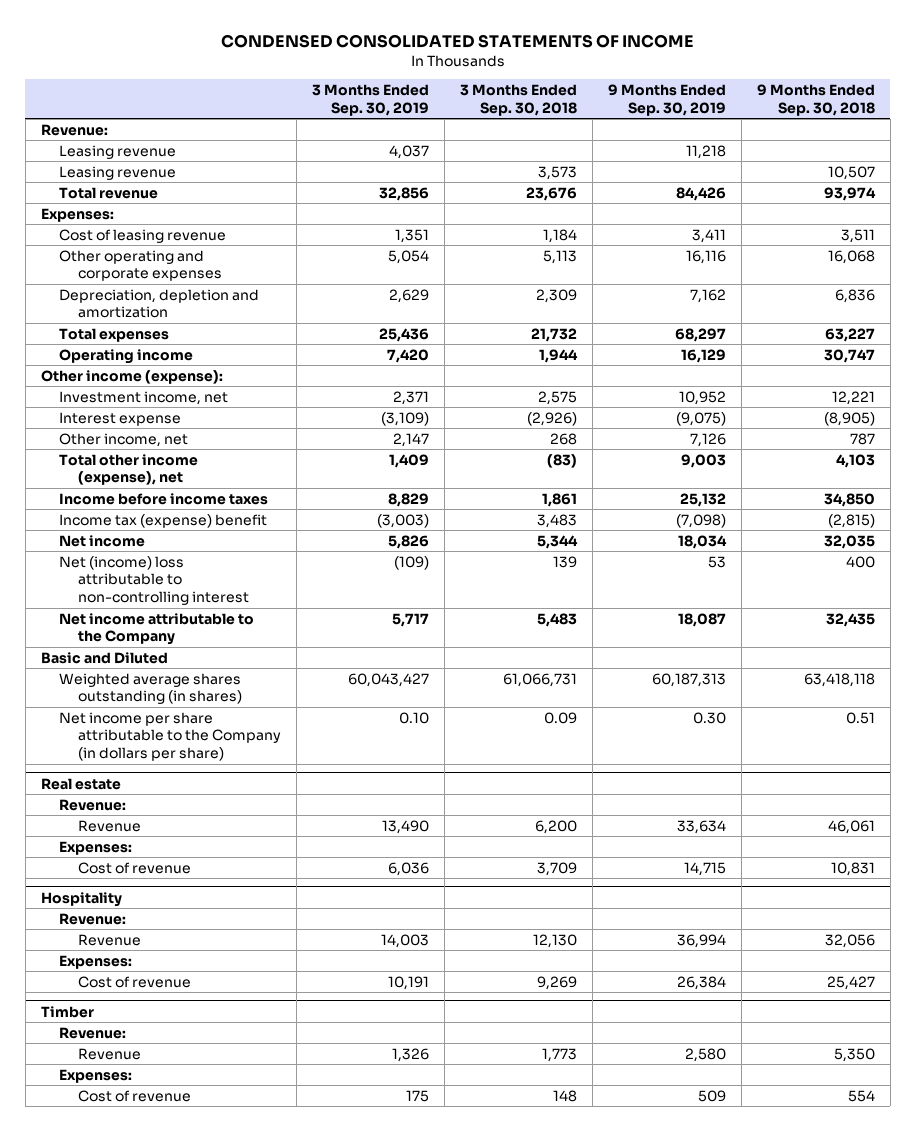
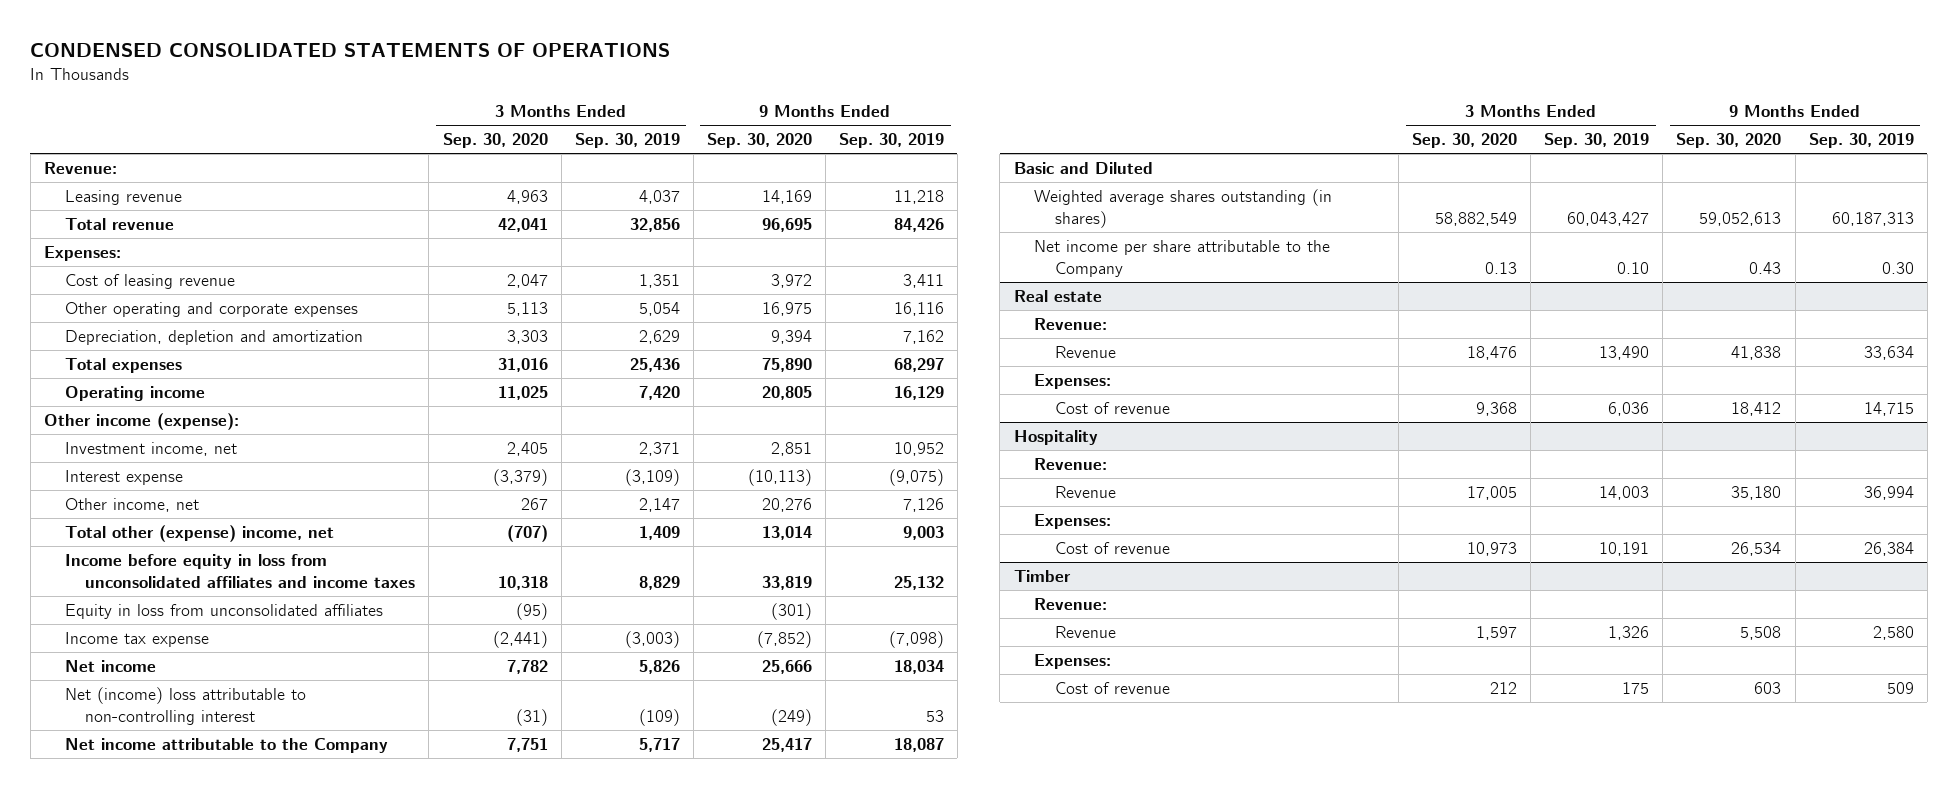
- CONDENSED CONSOLIDATED STATEMENTS OF INCOME
+ CONDENSED CONSOLIDATED STATEMENTS OF OPERATIONS
- | 3 Months Ended Sep. 30, 2019 | 3 Months Ended Sep. 30, 2018 | 9 Months Ended Sep. 30, 2019 | 9 Months Ended Sep. 30, 2018
+ | 3 Months Ended Sep. 30, 2020 | 3 Months Ended Sep. 30, 2019 | 9 Months Ended Sep. 30, 2020 | 9 Months Ended Sep. 30, 2019
- Leasing revenue | | 3,573 | | 10,507
- Total other income (expense), net | 1,409 | (83) | 9,003 | 4,103
- Income before income taxes | 8,829 | 1,861 | 25,132 | 34,850
- Income tax (expense) benefit | (3,003) | 3,483 | (7,098) | (2,815)
+ Total other (expense) income, net | (707) | 1,409 | 13,014 | 9,003
+ Income before equity in loss from unconsolidated affiliates and income taxes | 10,318 | 8,829 | 33,819 | 25,132
+ Equity in loss from unconsolidated affiliates | (95) | | (301) |
+ Income tax expense | (2,441) | (3,003) | (7,852) | (7,098)
- Net income per share attributable to the Company (in dollars per share) | 0.10 | 0.09 | 0.30 | 0.51
+ Net income per share attributable to the Company | 0.13 | 0.10 | 0.43 | 0.30

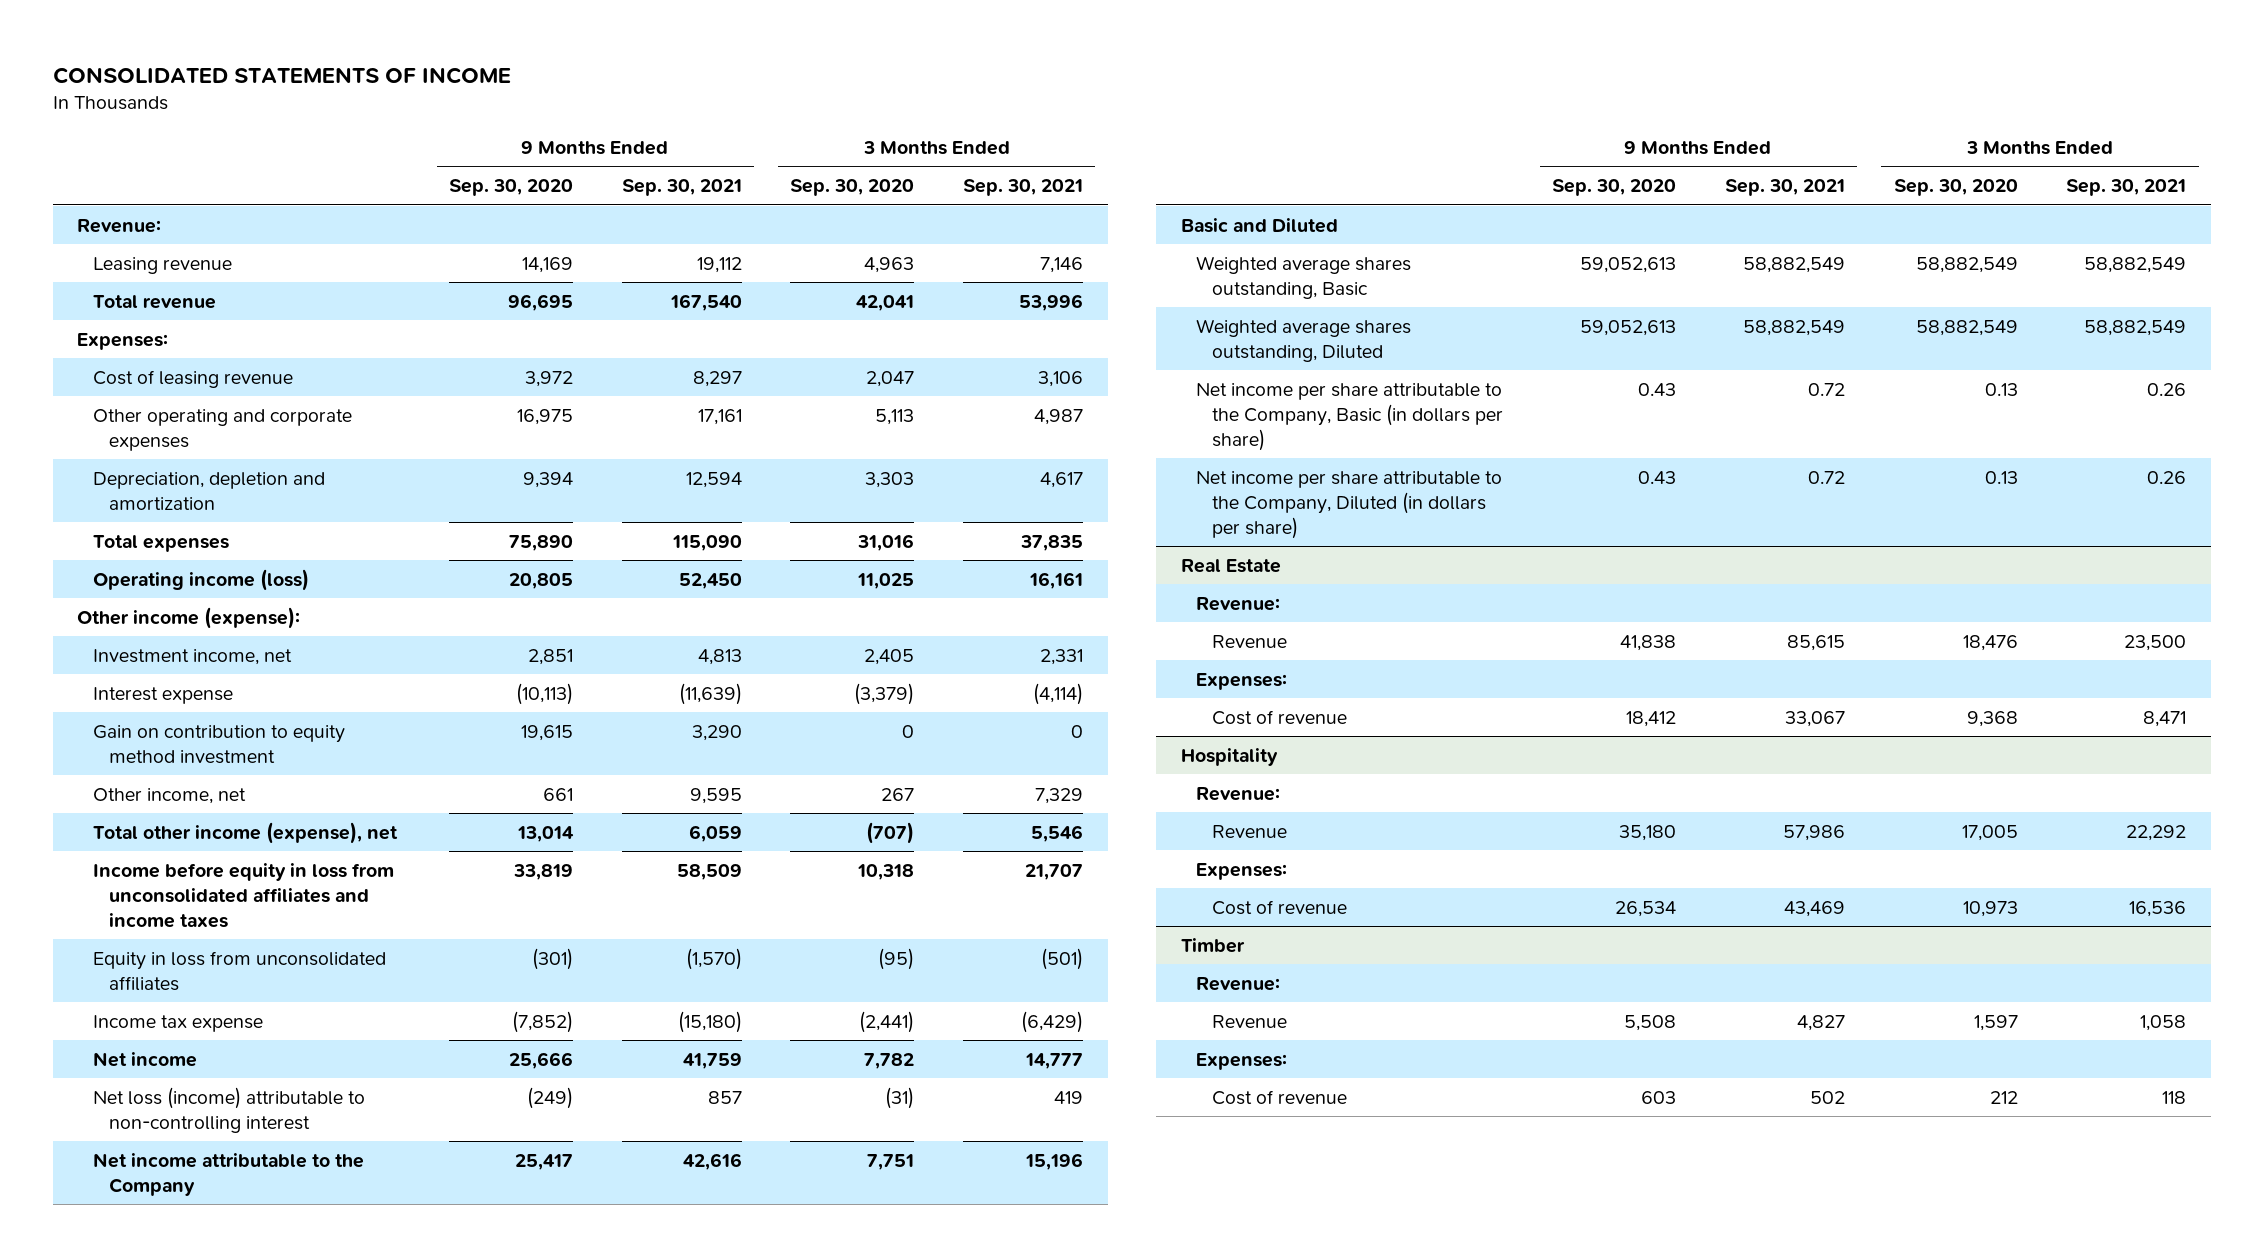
- CONDENSED CONSOLIDATED STATEMENTS OF OPERATIONS
+ CONSOLIDATED STATEMENTS OF INCOME
- | 3 Months Ended Sep. 30, 2020 | 3 Months Ended Sep. 30, 2019 | 9 Months Ended Sep. 30, 2020 | 9 Months Ended Sep. 30, 2019
+ | 9 Months Ended Sep. 30, 2020 | 9 Months Ended Sep. 30, 2021 | 3 Months Ended Sep. 30, 2020 | 3 Months Ended Sep. 30, 2021
- Operating income | 11,025 | 7,420 | 20,805 | 16,129
+ Operating income (loss) | 20,805 | 52,450 | 11,025 | 16,161
- Other income, net | 267 | 2,147 | 20,276 | 7,126
- Total other (expense) income, net | (707) | 1,409 | 13,014 | 9,003
+ Gain on contribution to equity method investment | 19,615 | 3,290 | 0 | 0
+ Other income, net | 661 | 9,595 | 267 | 7,329
+ Total other income (expense), net | 13,014 | 6,059 | (707) | 5,546
- Net (income) loss attributable to non-controlling interest | (31) | (109) | (249) | 53
+ Net loss (income) attributable to non-controlling interest | (249) | 857 | (31) | 419
- Weighted average shares outstanding (in shares) | 58,882,549 | 60,043,427 | 59,052,613 | 60,187,313
- Net income per share attributable to the Company | 0.13 | 0.10 | 0.43 | 0.30
- Real estate
+ Weighted average shares outstanding, Basic | 59,052,613 | 58,882,549 | 58,882,549 | 58,882,549
+ Weighted average shares outstanding, Diluted | 59,052,613 | 58,882,549 | 58,882,549 | 58,882,549
+ Net income per share attributable to the Company, Basic (in dollars per share) | 0.43 | 0.72 | 0.13 | 0.26
+ Net income per share attributable to the Company, Diluted (in dollars per share) | 0.43 | 0.72 | 0.13 | 0.26
+ Real Estate

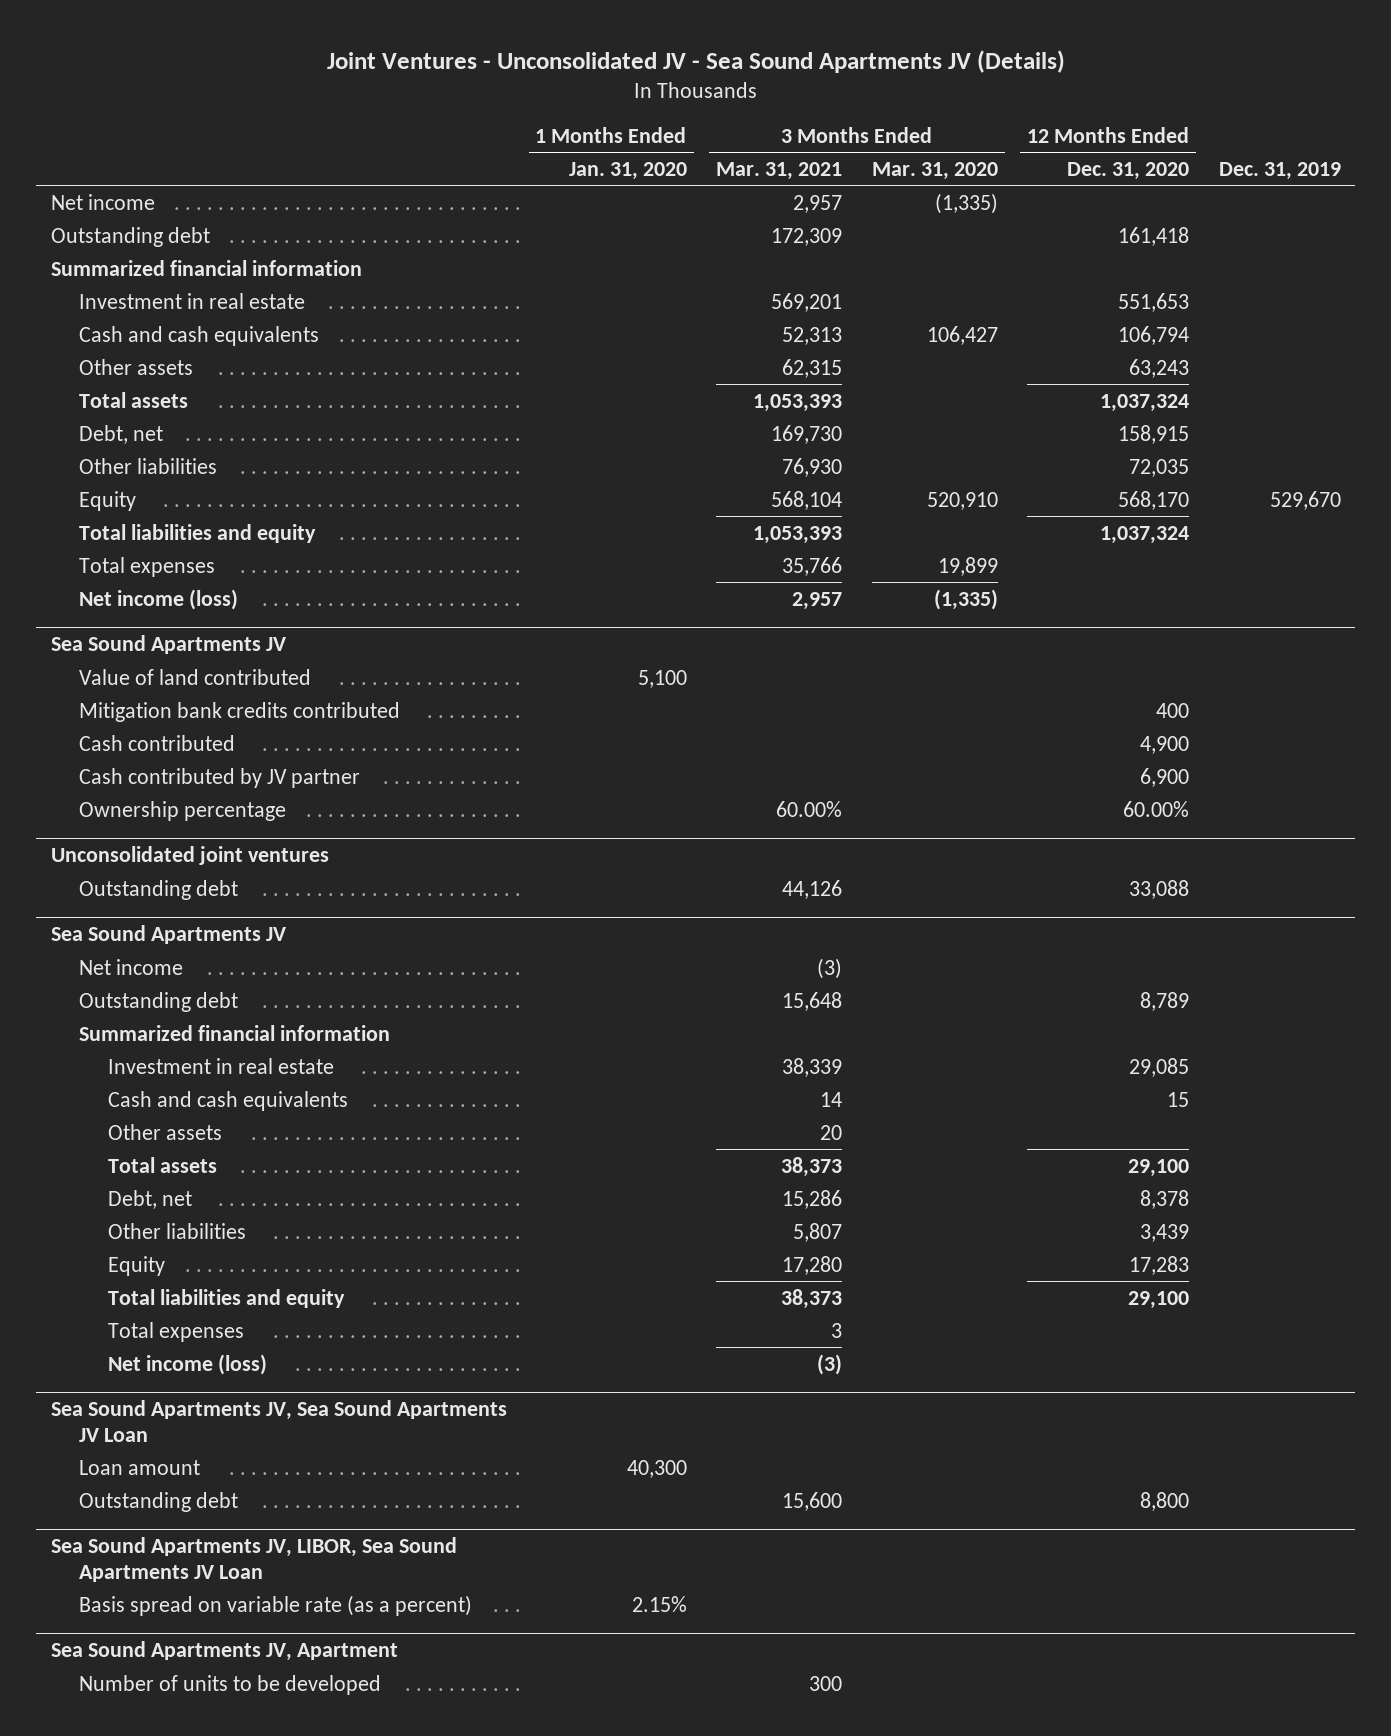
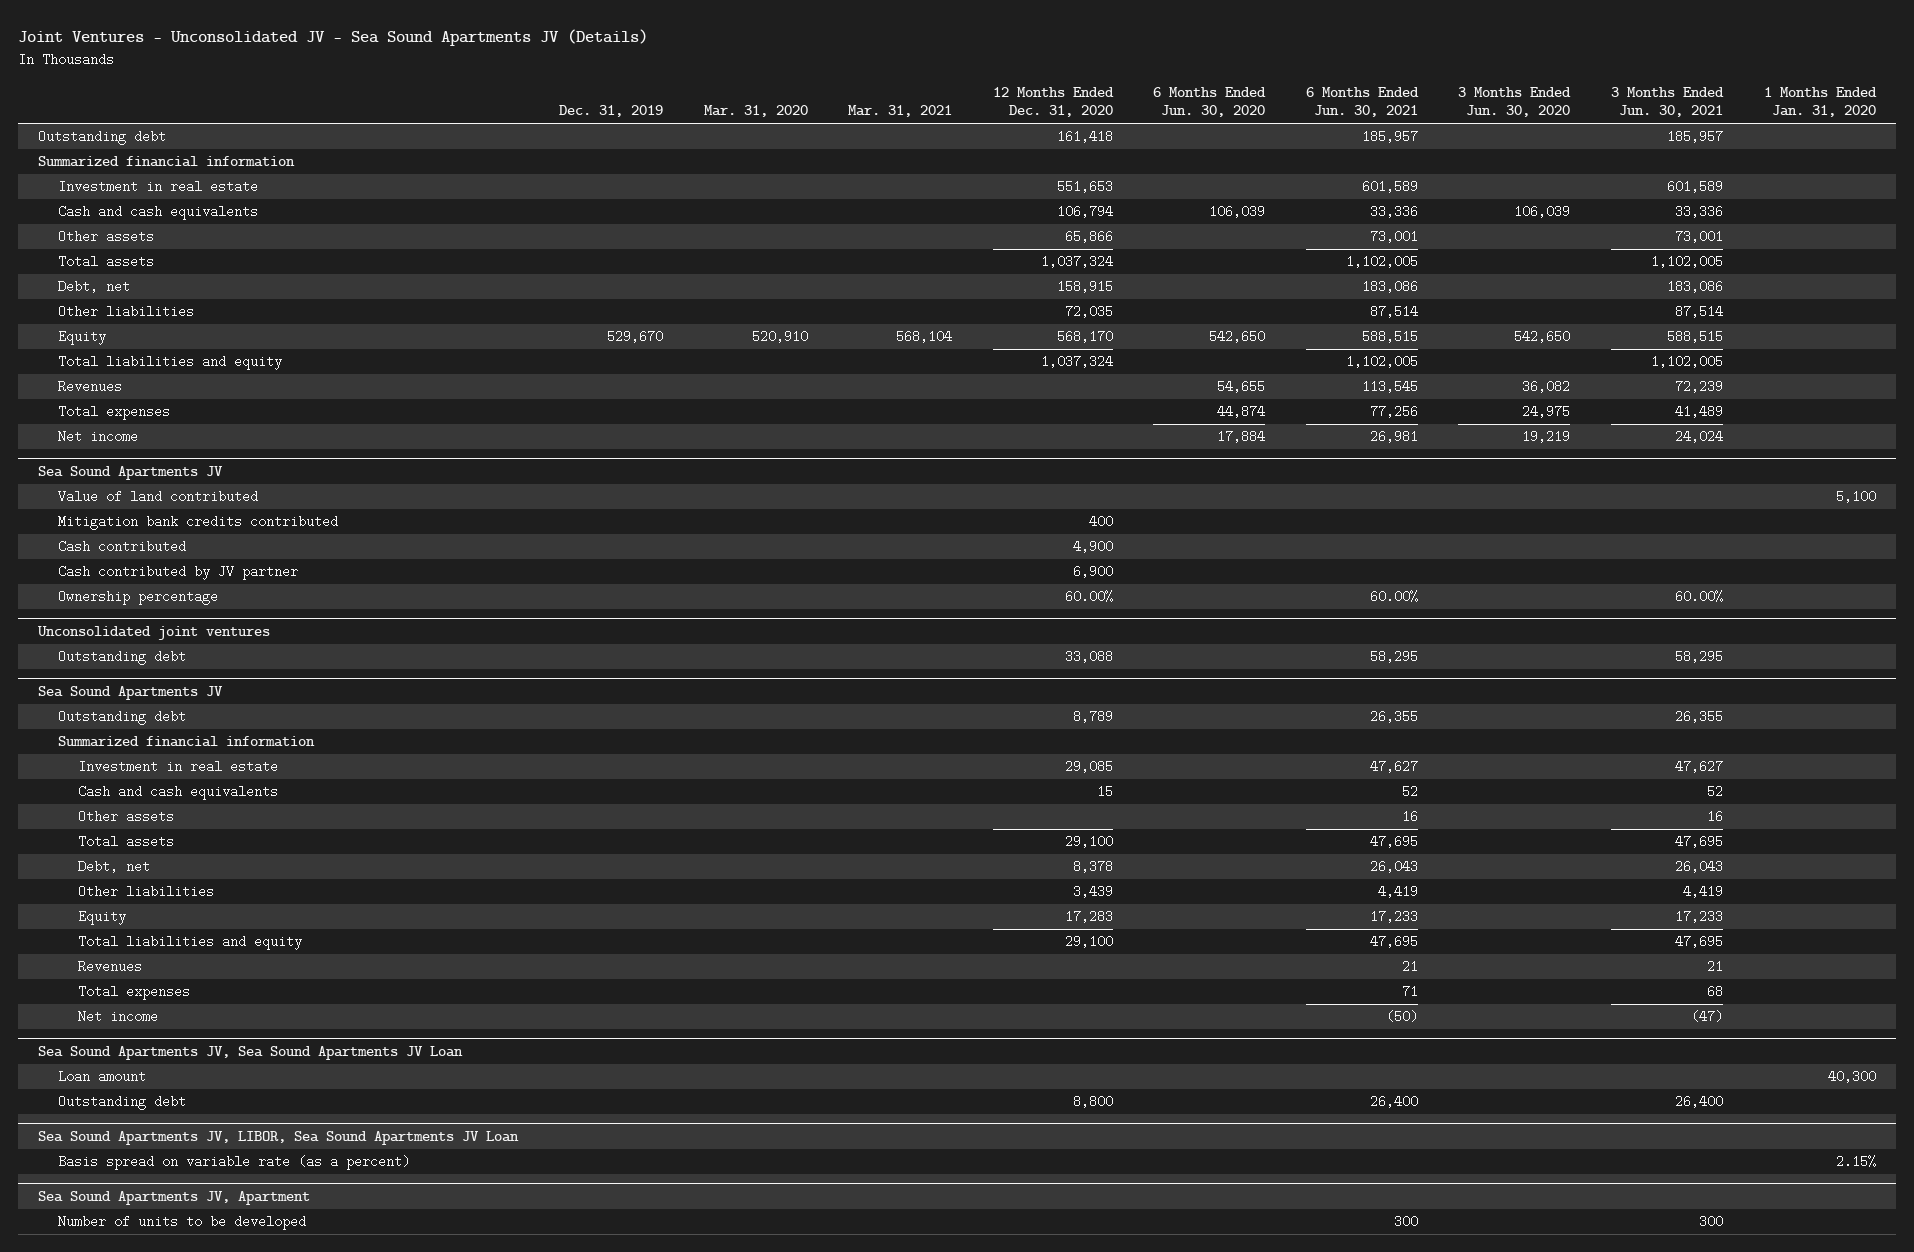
- | 1 Months Ended Jan. 31, 2020 | 3 Months Ended Mar. 31, 2021 | 3 Months Ended Mar. 31, 2020 | 12 Months Ended Dec. 31, 2020 | Dec. 31, 2019
+ | Dec. 31, 2019 | Mar. 31, 2020 | Mar. 31, 2021 | 12 Months Ended Dec. 31, 2020 | 6 Months Ended Jun. 30, 2020 | 6 Months Ended Jun. 30, 2021 | 3 Months Ended Jun. 30, 2020 | 3 Months Ended Jun. 30, 2021 | 1 Months Ended Jan. 31, 2020
- Other assets | | 62,315 | | 63,243 |
+ Other assets | | | | 65,866 | | 73,001 | | 73,001 |
+ Revenues | | | | | 54,655 | 113,545 | 36,082 | 72,239 |
- Net income (loss) | | 2,957 | (1,335) | |
moved down: Net income | | | | | 17,884 | 26,981 | 19,219 | 24,024 |
@ Sea Sound Apartments JV
+ Revenues | | | | | | 21 | | 21 |
- Net income (loss) | | (3) | | |
moved down: Net income | | | | | | (50) | | (47) |

